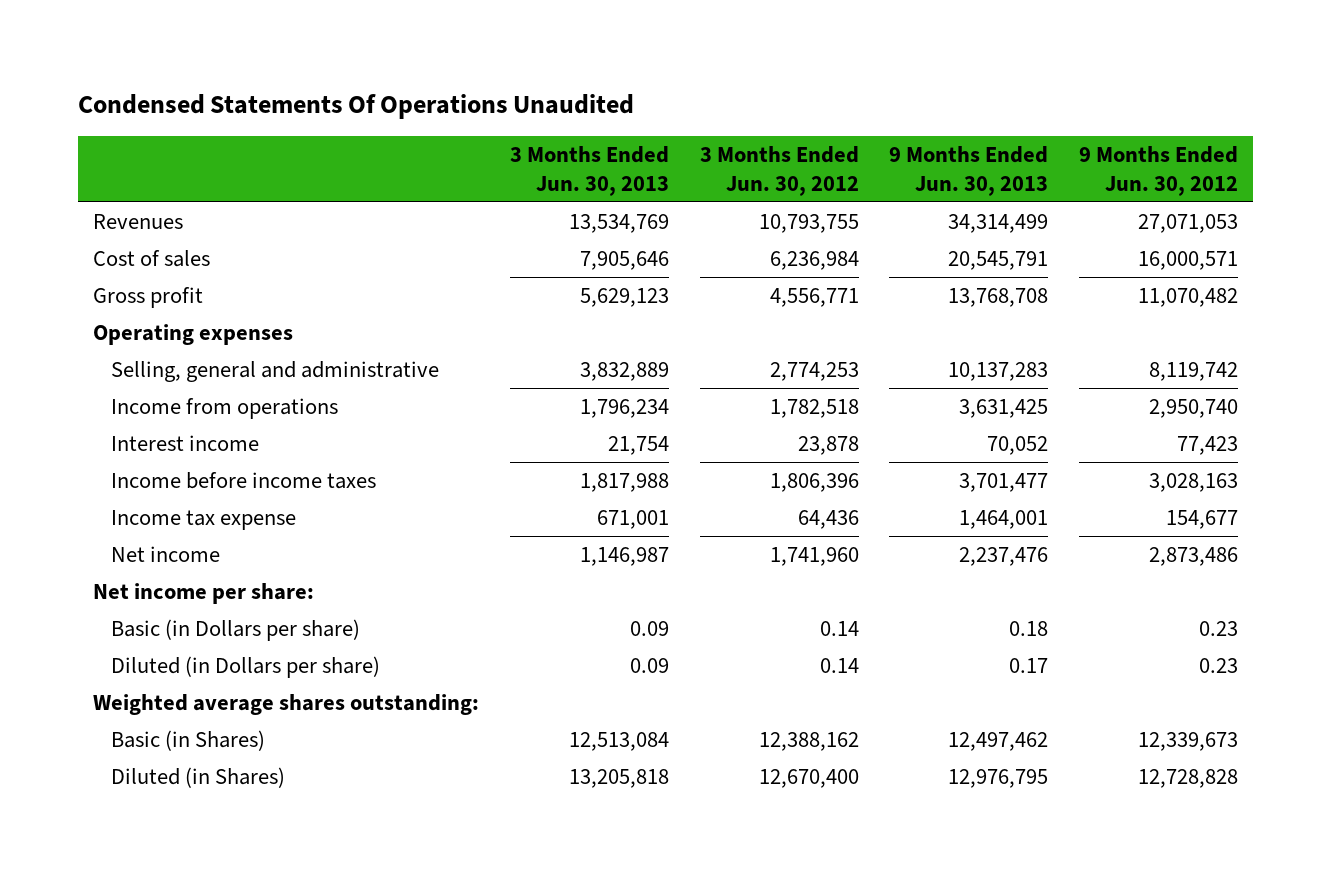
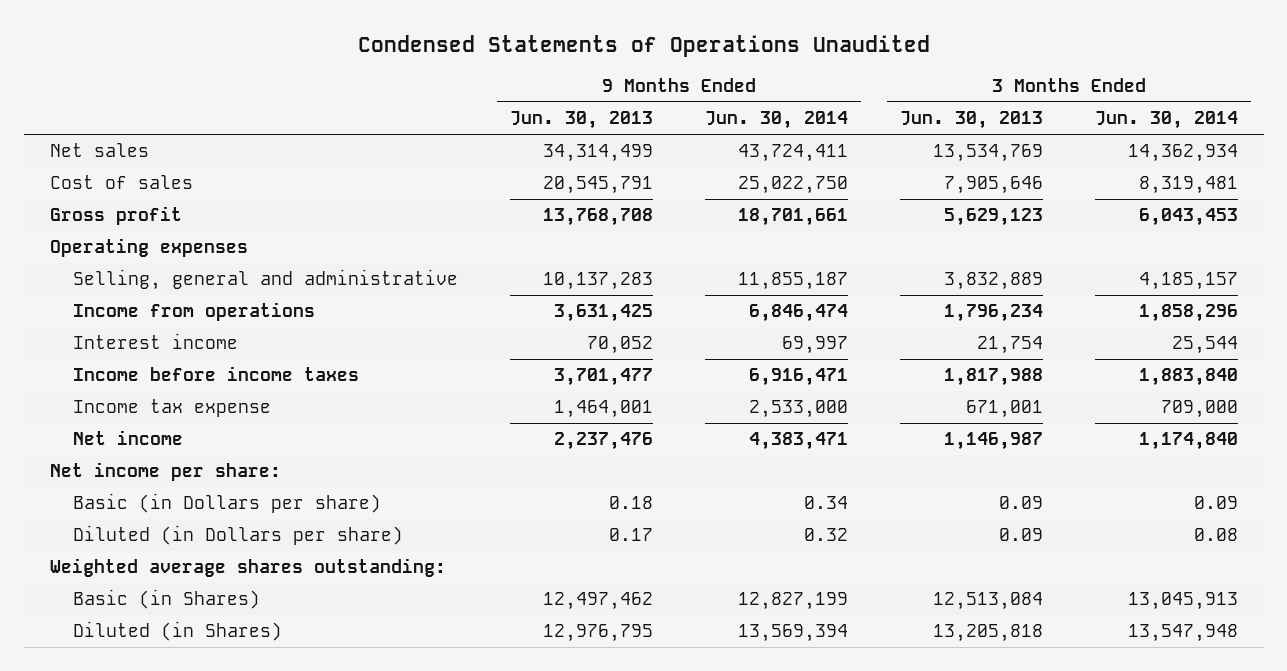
- Condensed Statements Of Operations Unaudited
+ Condensed Statements of Operations Unaudited
- | 3 Months Ended Jun. 30, 2013 | 3 Months Ended Jun. 30, 2012 | 9 Months Ended Jun. 30, 2013 | 9 Months Ended Jun. 30, 2012
+ | 9 Months Ended Jun. 30, 2013 | 9 Months Ended Jun. 30, 2014 | 3 Months Ended Jun. 30, 2013 | 3 Months Ended Jun. 30, 2014
- Revenues | 13,534,769 | 10,793,755 | 34,314,499 | 27,071,053
+ Net sales | 34,314,499 | 43,724,411 | 13,534,769 | 14,362,934

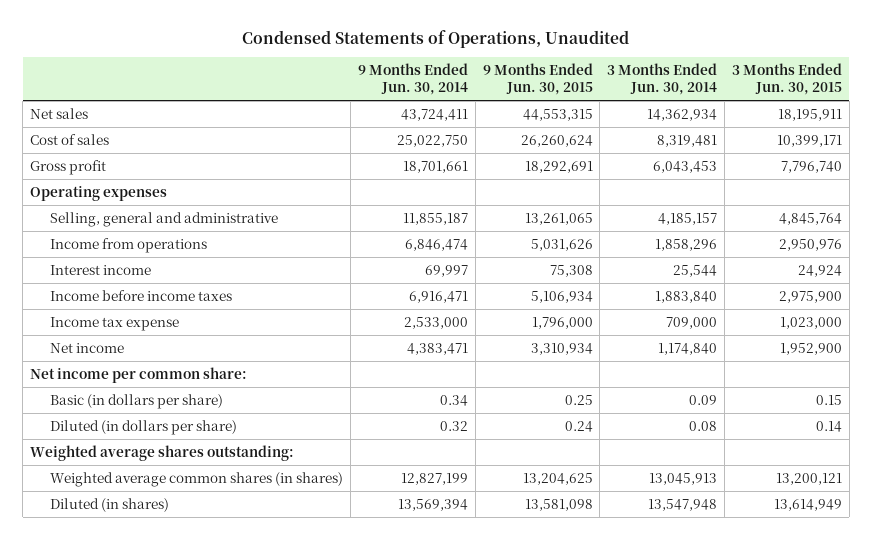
- Condensed Statements of Operations Unaudited
+ Condensed Statements of Operations, Unaudited
- | 9 Months Ended Jun. 30, 2013 | 9 Months Ended Jun. 30, 2014 | 3 Months Ended Jun. 30, 2013 | 3 Months Ended Jun. 30, 2014
+ | 9 Months Ended Jun. 30, 2014 | 9 Months Ended Jun. 30, 2015 | 3 Months Ended Jun. 30, 2014 | 3 Months Ended Jun. 30, 2015
- Net income per share:
- Basic (in Dollars per share) | 0.18 | 0.34 | 0.09 | 0.09
- Diluted (in Dollars per share) | 0.17 | 0.32 | 0.09 | 0.08
+ Net income per common share:
+ Basic (in dollars per share) | 0.34 | 0.25 | 0.09 | 0.15
+ Diluted (in dollars per share) | 0.32 | 0.24 | 0.08 | 0.14
- Basic (in Shares) | 12,497,462 | 12,827,199 | 12,513,084 | 13,045,913
- Diluted (in Shares) | 12,976,795 | 13,569,394 | 13,205,818 | 13,547,948
+ Weighted average common shares (in shares) | 12,827,199 | 13,204,625 | 13,045,913 | 13,200,121
+ Diluted (in shares) | 13,569,394 | 13,581,098 | 13,547,948 | 13,614,949

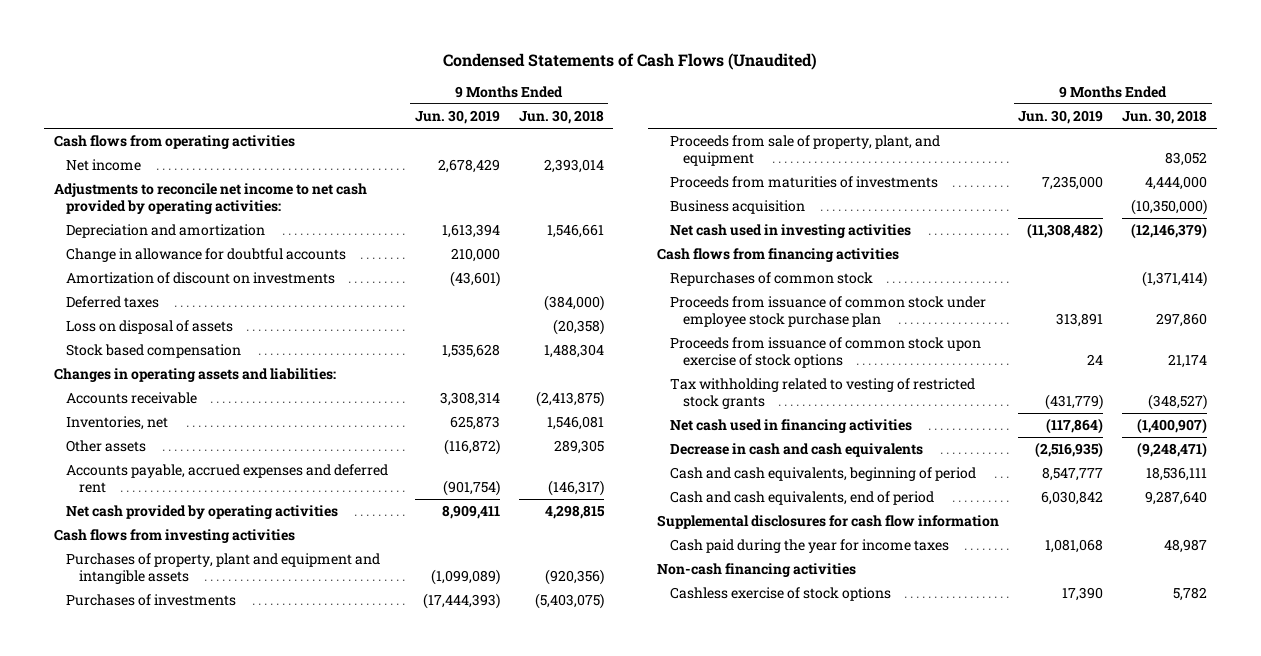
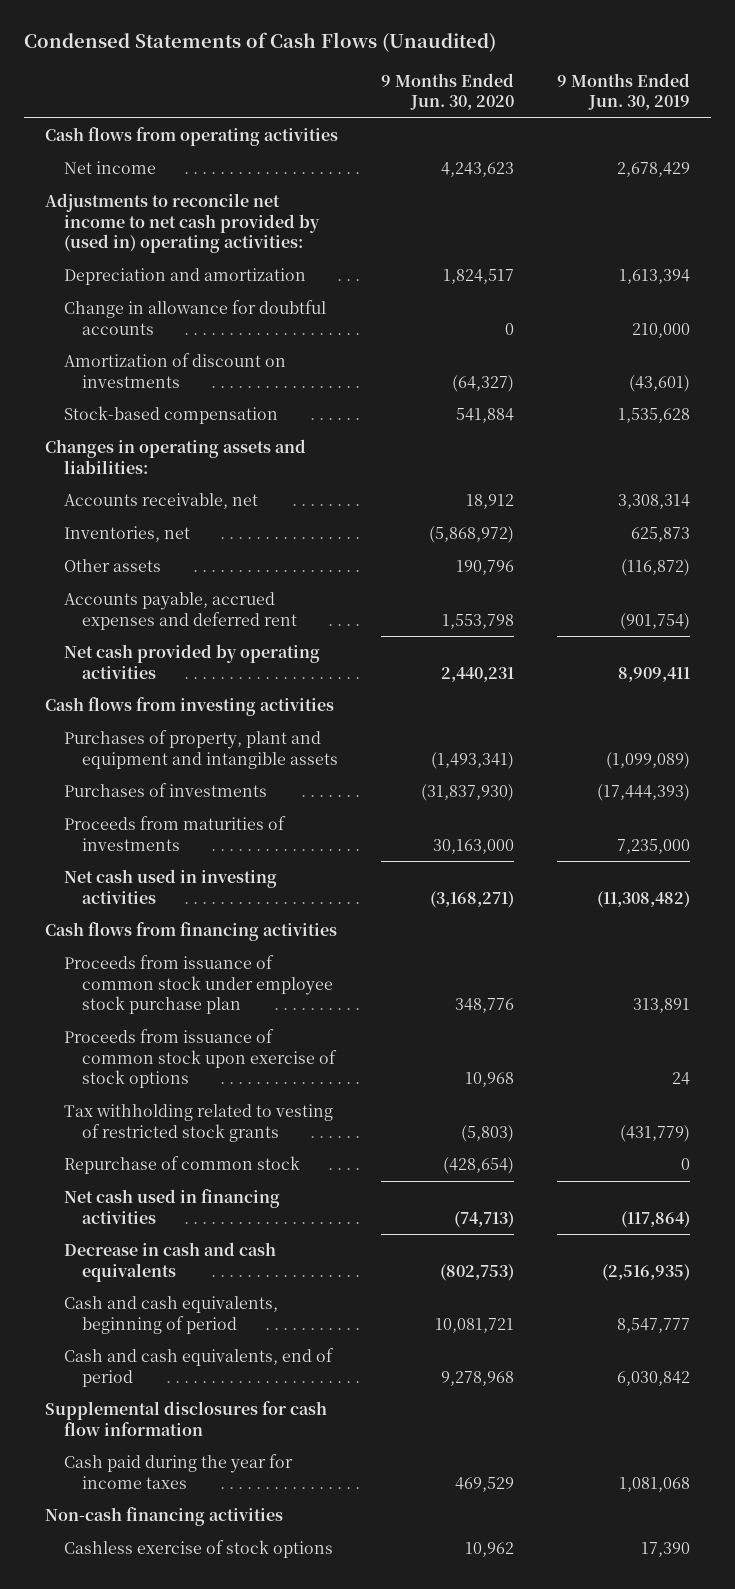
- | 9 Months Ended Jun. 30, 2019 | 9 Months Ended Jun. 30, 2018
+ | 9 Months Ended Jun. 30, 2020 | 9 Months Ended Jun. 30, 2019
- Adjustments to reconcile net income to net cash provided by operating activities:
+ Adjustments to reconcile net income to net cash provided by (used in) operating activities:
- Deferred taxes | | (384,000)
- Loss on disposal of assets | | (20,358)
- Stock based compensation | 1,535,628 | 1,488,304
+ Stock-based compensation | 541,884 | 1,535,628
- Accounts receivable | 3,308,314 | (2,413,875)
+ Accounts receivable, net | 18,912 | 3,308,314
- Proceeds from sale of property, plant, and equipment | | 83,052
- Business acquisition | | (10,350,000)
- Repurchases of common stock | | (1,371,414)
+ Repurchase of common stock | (428,654) | 0

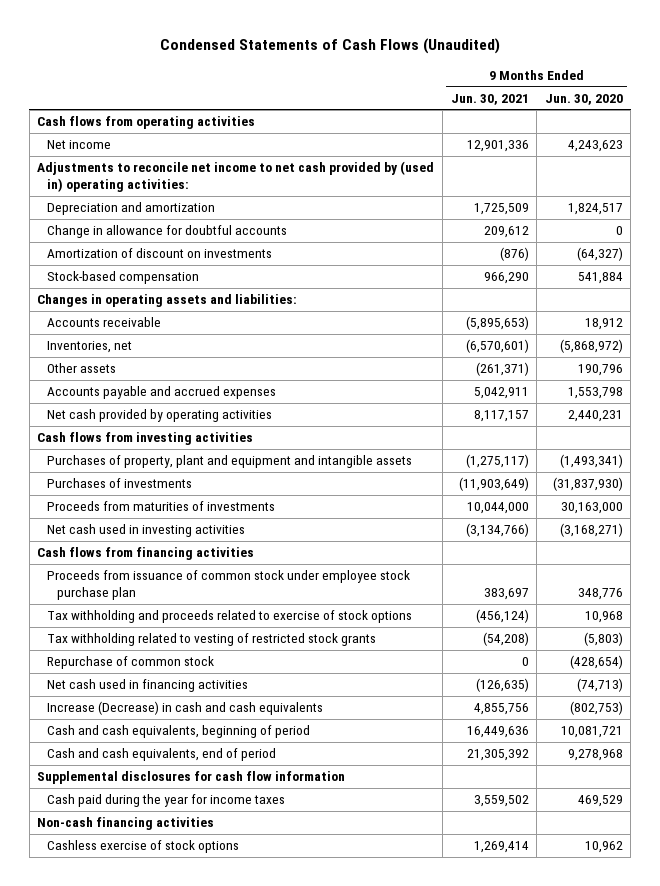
- | 9 Months Ended Jun. 30, 2020 | 9 Months Ended Jun. 30, 2019
+ | 9 Months Ended Jun. 30, 2021 | 9 Months Ended Jun. 30, 2020
- Accounts receivable, net | 18,912 | 3,308,314
+ Accounts receivable | (5,895,653) | 18,912
- Accounts payable, accrued expenses and deferred rent | 1,553,798 | (901,754)
+ Accounts payable and accrued expenses | 5,042,911 | 1,553,798
- Proceeds from issuance of common stock upon exercise of stock options | 10,968 | 24
+ Tax withholding and proceeds related to exercise of stock options | (456,124) | 10,968
- Decrease in cash and cash equivalents | (802,753) | (2,516,935)
+ Increase (Decrease) in cash and cash equivalents | 4,855,756 | (802,753)

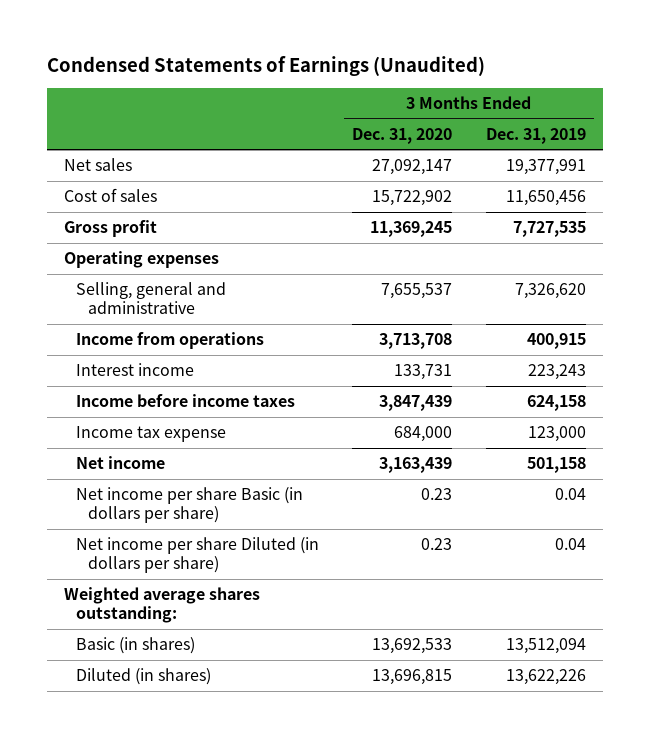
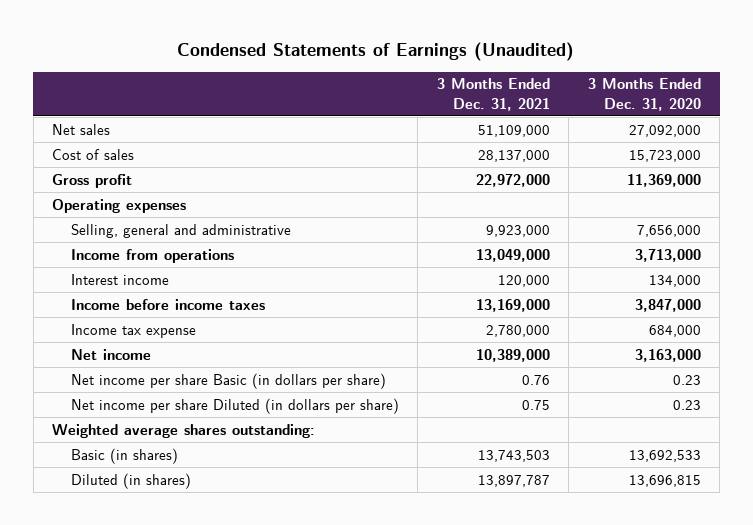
- | 3 Months Ended Dec. 31, 2020 | 3 Months Ended Dec. 31, 2019
+ | 3 Months Ended Dec. 31, 2021 | 3 Months Ended Dec. 31, 2020
- Net sales | 27,092,147 | 19,377,991
- Cost of sales | 15,722,902 | 11,650,456
- Gross profit | 11,369,245 | 7,727,535
+ Net sales | 51,109,000 | 27,092,000
+ Cost of sales | 28,137,000 | 15,723,000
+ Gross profit | 22,972,000 | 11,369,000
- Selling, general and administrative | 7,655,537 | 7,326,620
- Income from operations | 3,713,708 | 400,915
- Interest income | 133,731 | 223,243
- Income before income taxes | 3,847,439 | 624,158
+ Selling, general and administrative | 9,923,000 | 7,656,000
+ Income from operations | 13,049,000 | 3,713,000
+ Interest income | 120,000 | 134,000
+ Income before income taxes | 13,169,000 | 3,847,000
- Net income | 3,163,439 | 501,158
+ Net income | 10,389,000 | 3,163,000

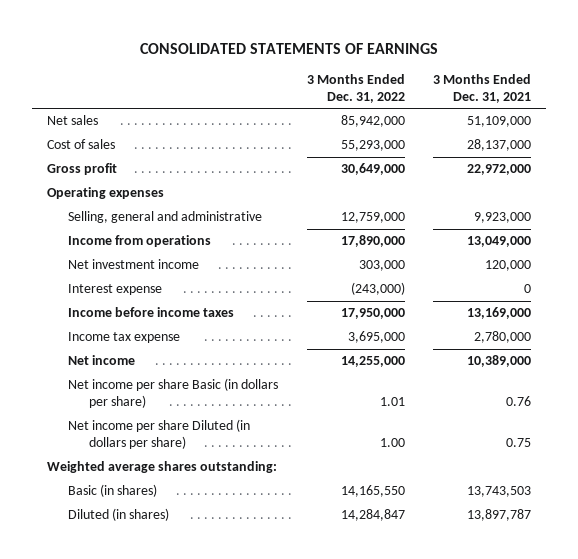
- Condensed Statements of Earnings (Unaudited)
+ CONSOLIDATED STATEMENTS OF EARNINGS
- | 3 Months Ended Dec. 31, 2021 | 3 Months Ended Dec. 31, 2020
+ | 3 Months Ended Dec. 31, 2022 | 3 Months Ended Dec. 31, 2021
- Interest income | 120,000 | 134,000
+ Net investment income | 303,000 | 120,000
+ Interest expense | (243,000) | 0

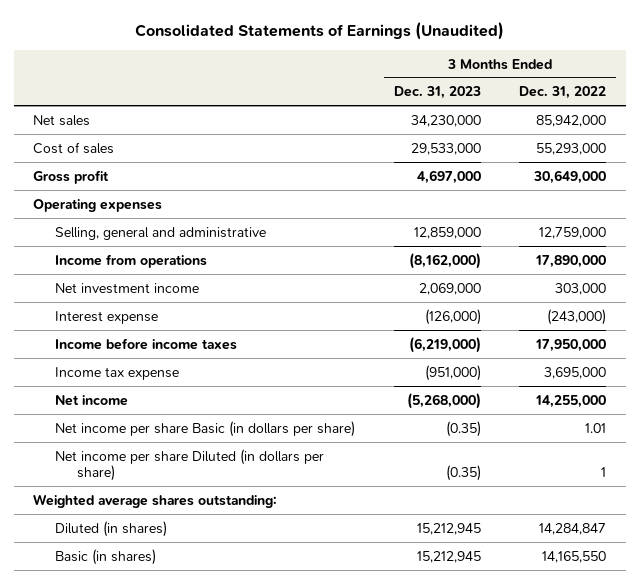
- CONSOLIDATED STATEMENTS OF EARNINGS
+ Consolidated Statements of Earnings (Unaudited)
- | 3 Months Ended Dec. 31, 2022 | 3 Months Ended Dec. 31, 2021
+ | 3 Months Ended Dec. 31, 2023 | 3 Months Ended Dec. 31, 2022
- Net income per share Diluted (in dollars per share) | 1.00 | 0.75
+ Net income per share Diluted (in dollars per share) | (0.35) | 1
moved down: Basic (in shares) | 15,212,945 | 14,165,550

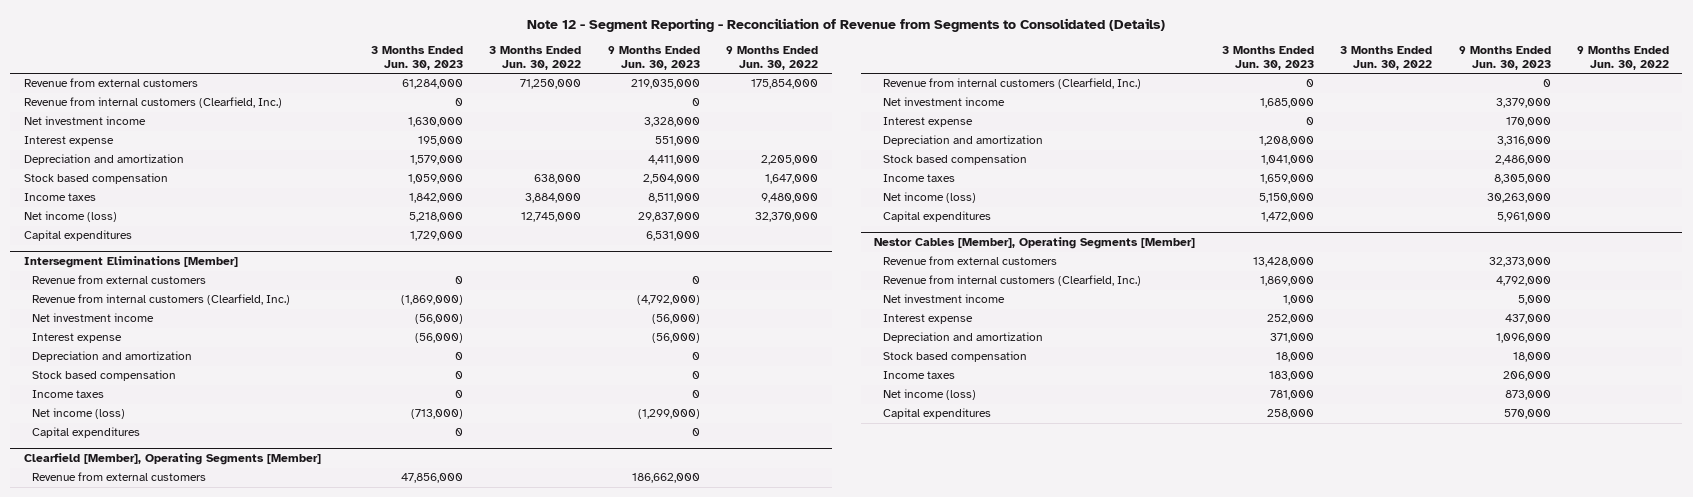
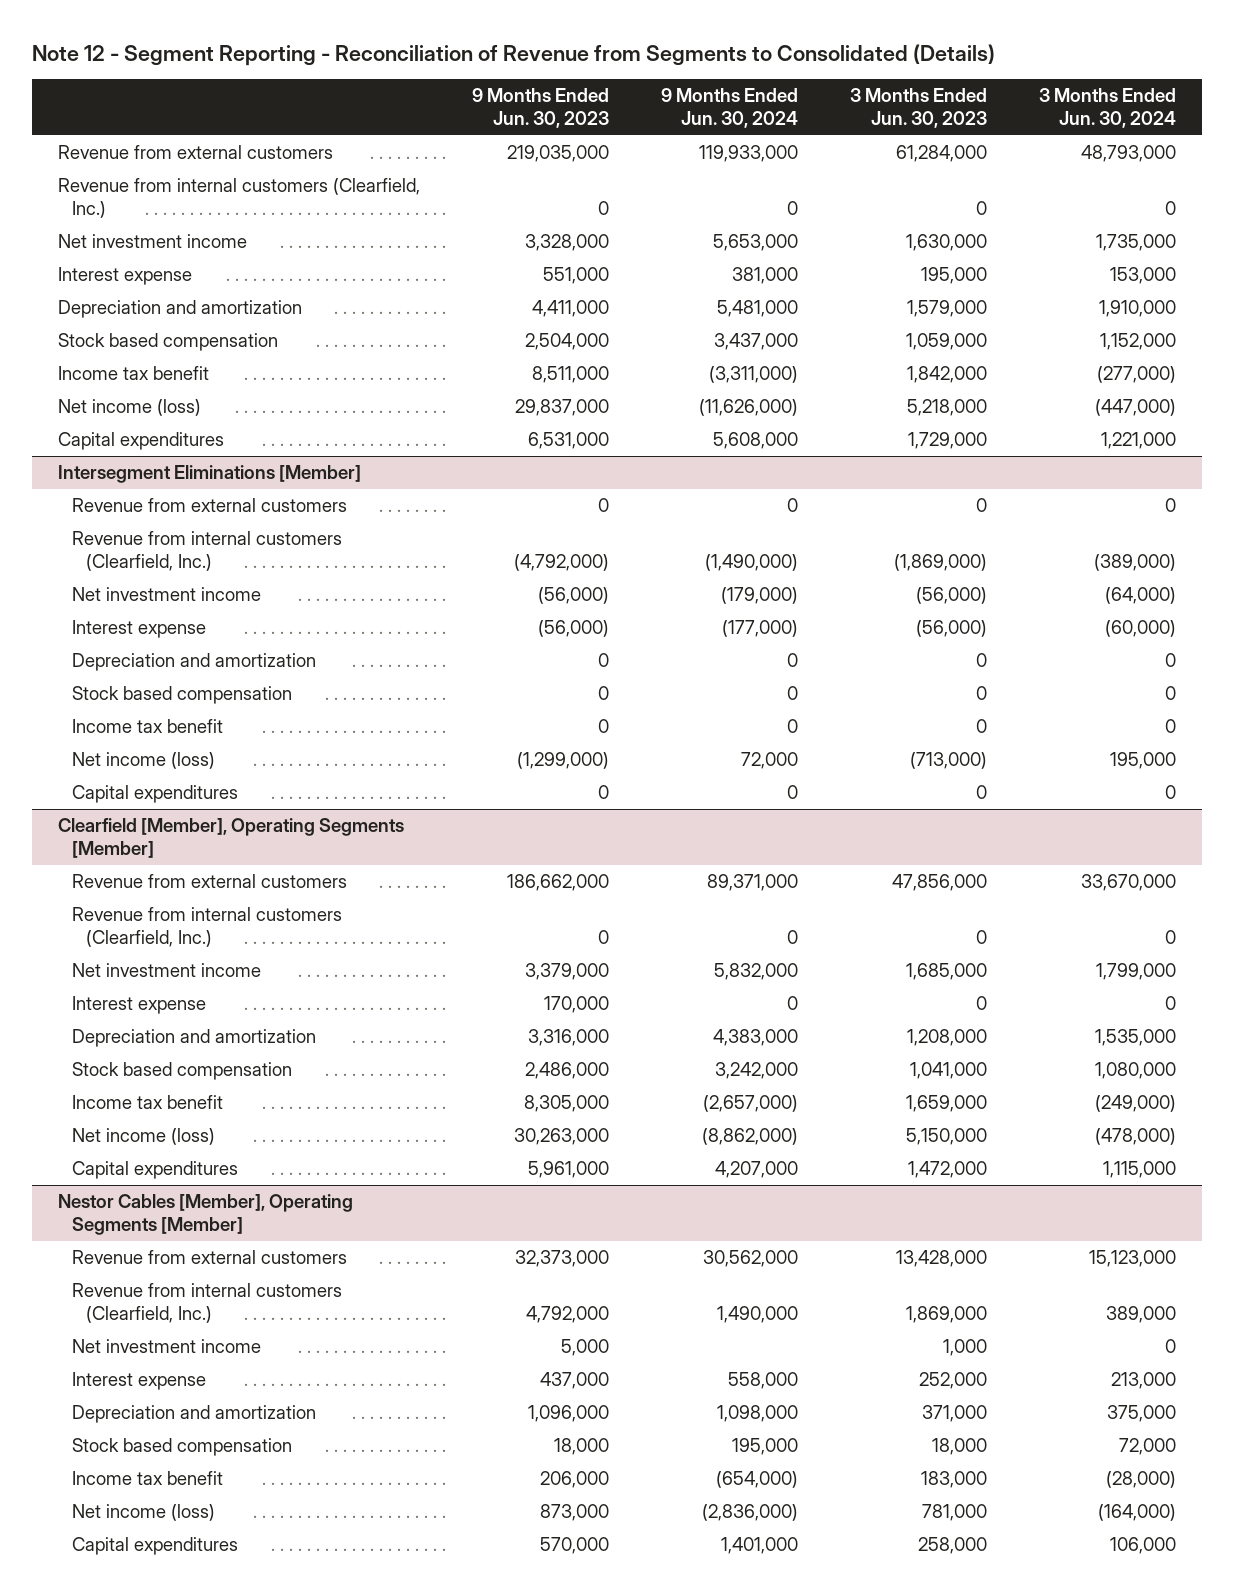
- | 3 Months Ended Jun. 30, 2023 | 3 Months Ended Jun. 30, 2022 | 9 Months Ended Jun. 30, 2023 | 9 Months Ended Jun. 30, 2022
+ | 9 Months Ended Jun. 30, 2023 | 9 Months Ended Jun. 30, 2024 | 3 Months Ended Jun. 30, 2023 | 3 Months Ended Jun. 30, 2024
- Income taxes | 1,842,000 | 3,884,000 | 8,511,000 | 9,480,000
+ Income tax benefit | 8,511,000 | (3,311,000) | 1,842,000 | (277,000)
@ Intersegment Eliminations [Member]
- Income taxes | 0 | | 0 |
+ Income tax benefit | 0 | 0 | 0 | 0
@ Clearfield [Member], Operating Segments [Member]
- Income taxes | 1,659,000 | | 8,305,000 |
+ Income tax benefit | 8,305,000 | (2,657,000) | 1,659,000 | (249,000)
@ Nestor Cables [Member], Operating Segments [Member]
- Income taxes | 183,000 | | 206,000 |
+ Income tax benefit | 206,000 | (654,000) | 183,000 | (28,000)

